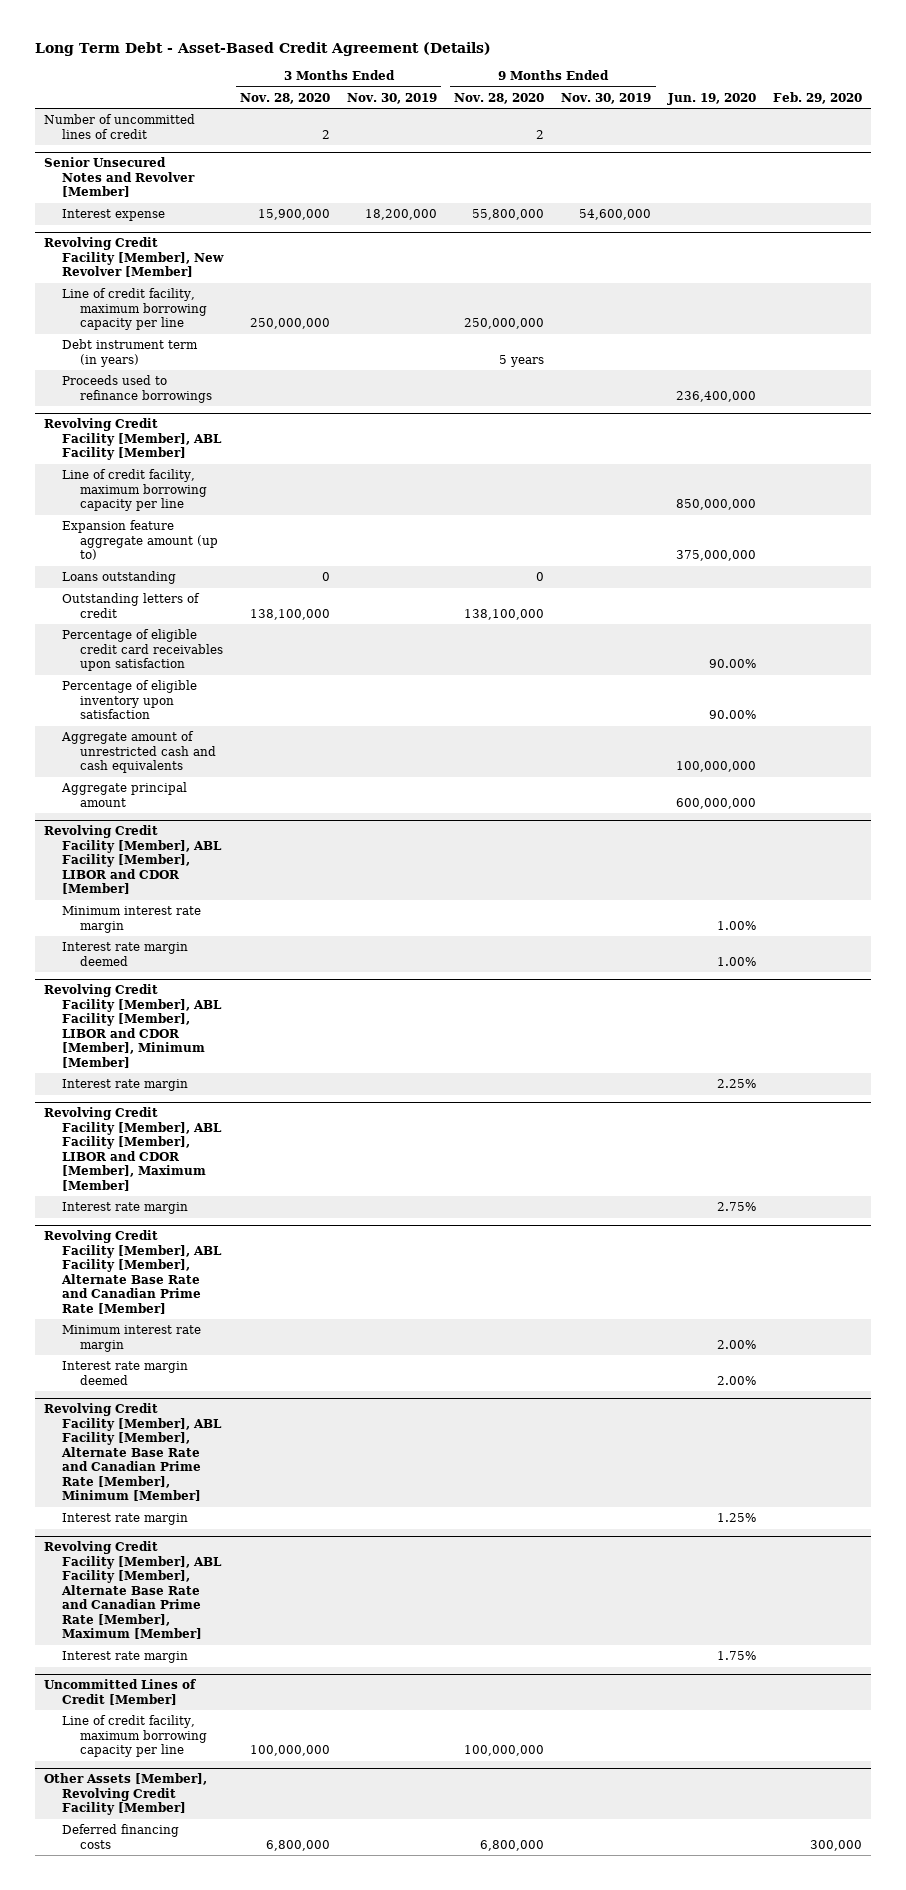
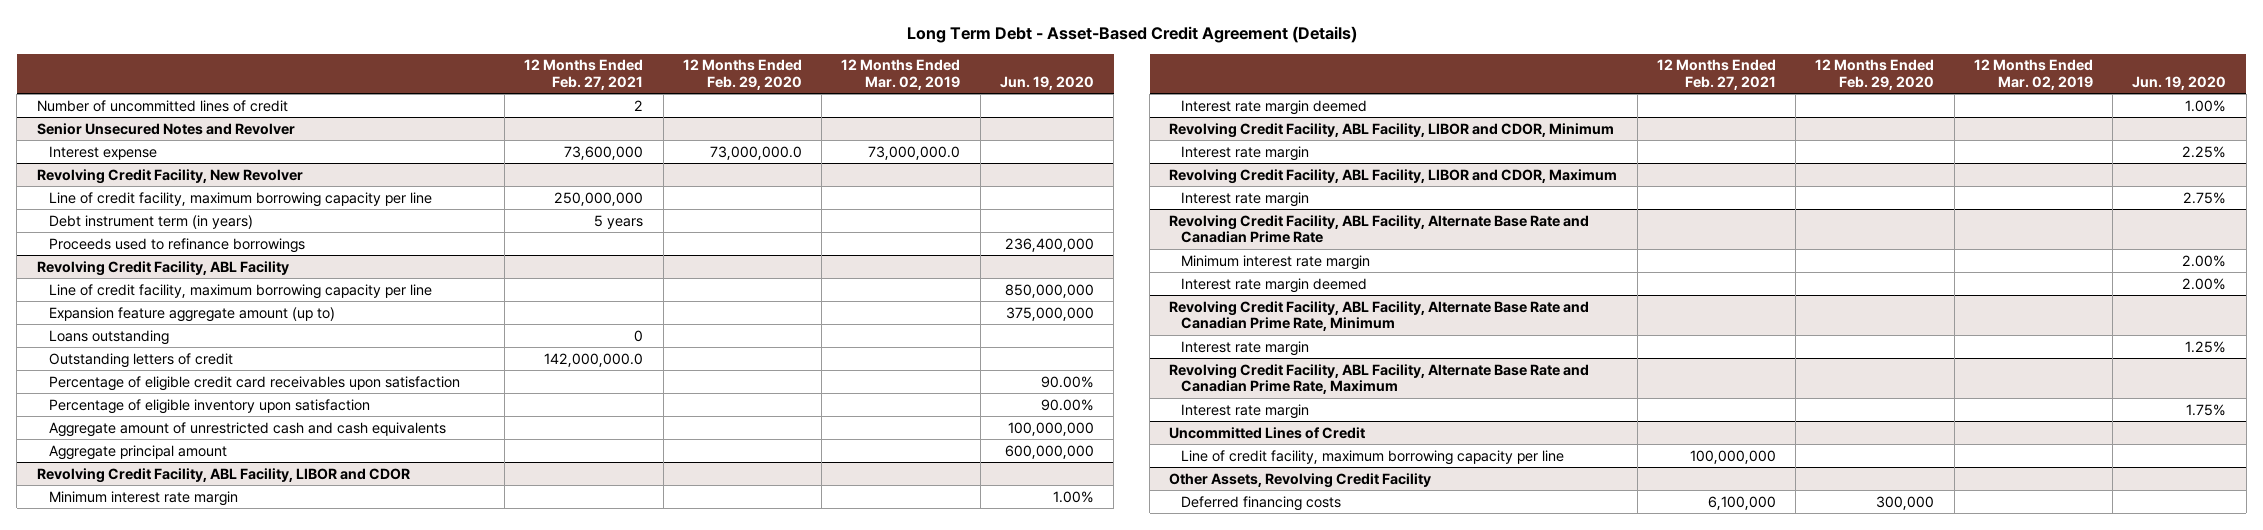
- | 3 Months Ended Nov. 28, 2020 | 3 Months Ended Nov. 30, 2019 | 9 Months Ended Nov. 28, 2020 | 9 Months Ended Nov. 30, 2019 | Jun. 19, 2020 | Feb. 29, 2020
+ | 12 Months Ended Feb. 27, 2021 | 12 Months Ended Feb. 29, 2020 | 12 Months Ended Mar. 02, 2019 | Jun. 19, 2020
- Senior Unsecured Notes and Revolver [Member]
+ Senior Unsecured Notes and Revolver
- Revolving Credit Facility [Member], New Revolver [Member]
+ Revolving Credit Facility, New Revolver
- Revolving Credit Facility [Member], ABL Facility [Member]
+ Revolving Credit Facility, ABL Facility
- Revolving Credit Facility [Member], ABL Facility [Member], LIBOR and CDOR [Member]
+ Revolving Credit Facility, ABL Facility, LIBOR and CDOR
- Revolving Credit Facility [Member], ABL Facility [Member], LIBOR and CDOR [Member], Minimum [Member]
+ Revolving Credit Facility, ABL Facility, LIBOR and CDOR, Minimum
- Revolving Credit Facility [Member], ABL Facility [Member], LIBOR and CDOR [Member], Maximum [Member]
+ Revolving Credit Facility, ABL Facility, LIBOR and CDOR, Maximum
- Revolving Credit Facility [Member], ABL Facility [Member], Alternate Base Rate and Canadian Prime Rate [Member]
+ Revolving Credit Facility, ABL Facility, Alternate Base Rate and Canadian Prime Rate
- Revolving Credit Facility [Member], ABL Facility [Member], Alternate Base Rate and Canadian Prime Rate [Member], Minimum [Member]
+ Revolving Credit Facility, ABL Facility, Alternate Base Rate and Canadian Prime Rate, Minimum
- Revolving Credit Facility [Member], ABL Facility [Member], Alternate Base Rate and Canadian Prime Rate [Member], Maximum [Member]
+ Revolving Credit Facility, ABL Facility, Alternate Base Rate and Canadian Prime Rate, Maximum
- Uncommitted Lines of Credit [Member]
+ Uncommitted Lines of Credit
- Other Assets [Member], Revolving Credit Facility [Member]
+ Other Assets, Revolving Credit Facility

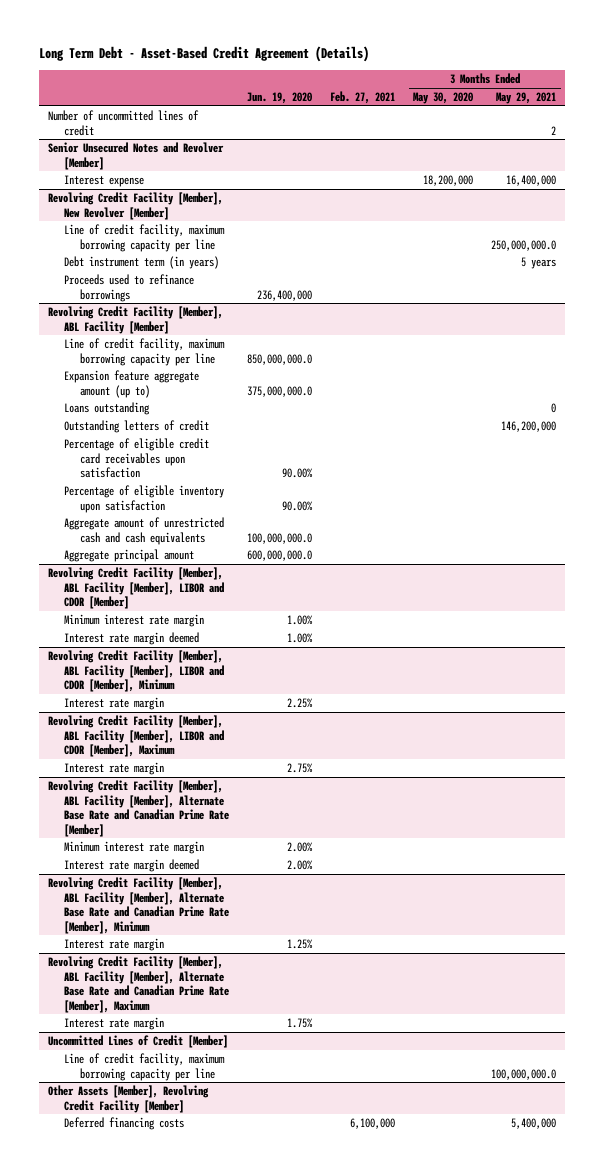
- | 12 Months Ended Feb. 27, 2021 | 12 Months Ended Feb. 29, 2020 | 12 Months Ended Mar. 02, 2019 | Jun. 19, 2020
+ | Jun. 19, 2020 | Feb. 27, 2021 | 3 Months Ended May 30, 2020 | 3 Months Ended May 29, 2021
- Senior Unsecured Notes and Revolver
+ Senior Unsecured Notes and Revolver [Member]
- Revolving Credit Facility, New Revolver
+ Revolving Credit Facility [Member], New Revolver [Member]
- Revolving Credit Facility, ABL Facility
- Line of credit facility, maximum borrowing capacity per line | | | | 850,000,000
- Expansion feature aggregate amount (up to) | | | | 375,000,000
+ Revolving Credit Facility [Member], ABL Facility [Member]
+ Line of credit facility, maximum borrowing capacity per line | 850,000,000.0 | | |
+ Expansion feature aggregate amount (up to) | 375,000,000.0 | | |
- Aggregate amount of unrestricted cash and cash equivalents | | | | 100,000,000
- Aggregate principal amount | | | | 600,000,000
- Revolving Credit Facility, ABL Facility, LIBOR and CDOR
+ Aggregate amount of unrestricted cash and cash equivalents | 100,000,000.0 | | |
+ Aggregate principal amount | 600,000,000.0 | | |
+ Revolving Credit Facility [Member], ABL Facility [Member], LIBOR and CDOR [Member]
- Revolving Credit Facility, ABL Facility, LIBOR and CDOR, Minimum
+ Revolving Credit Facility [Member], ABL Facility [Member], LIBOR and CDOR [Member], Minimum
- Revolving Credit Facility, ABL Facility, LIBOR and CDOR, Maximum
+ Revolving Credit Facility [Member], ABL Facility [Member], LIBOR and CDOR [Member], Maximum
- Revolving Credit Facility, ABL Facility, Alternate Base Rate and Canadian Prime Rate
+ Revolving Credit Facility [Member], ABL Facility [Member], Alternate Base Rate and Canadian Prime Rate [Member]
- Revolving Credit Facility, ABL Facility, Alternate Base Rate and Canadian Prime Rate, Minimum
+ Revolving Credit Facility [Member], ABL Facility [Member], Alternate Base Rate and Canadian Prime Rate [Member], Minimum
- Revolving Credit Facility, ABL Facility, Alternate Base Rate and Canadian Prime Rate, Maximum
+ Revolving Credit Facility [Member], ABL Facility [Member], Alternate Base Rate and Canadian Prime Rate [Member], Maximum
- Uncommitted Lines of Credit
+ Uncommitted Lines of Credit [Member]
- Other Assets, Revolving Credit Facility
+ Other Assets [Member], Revolving Credit Facility [Member]

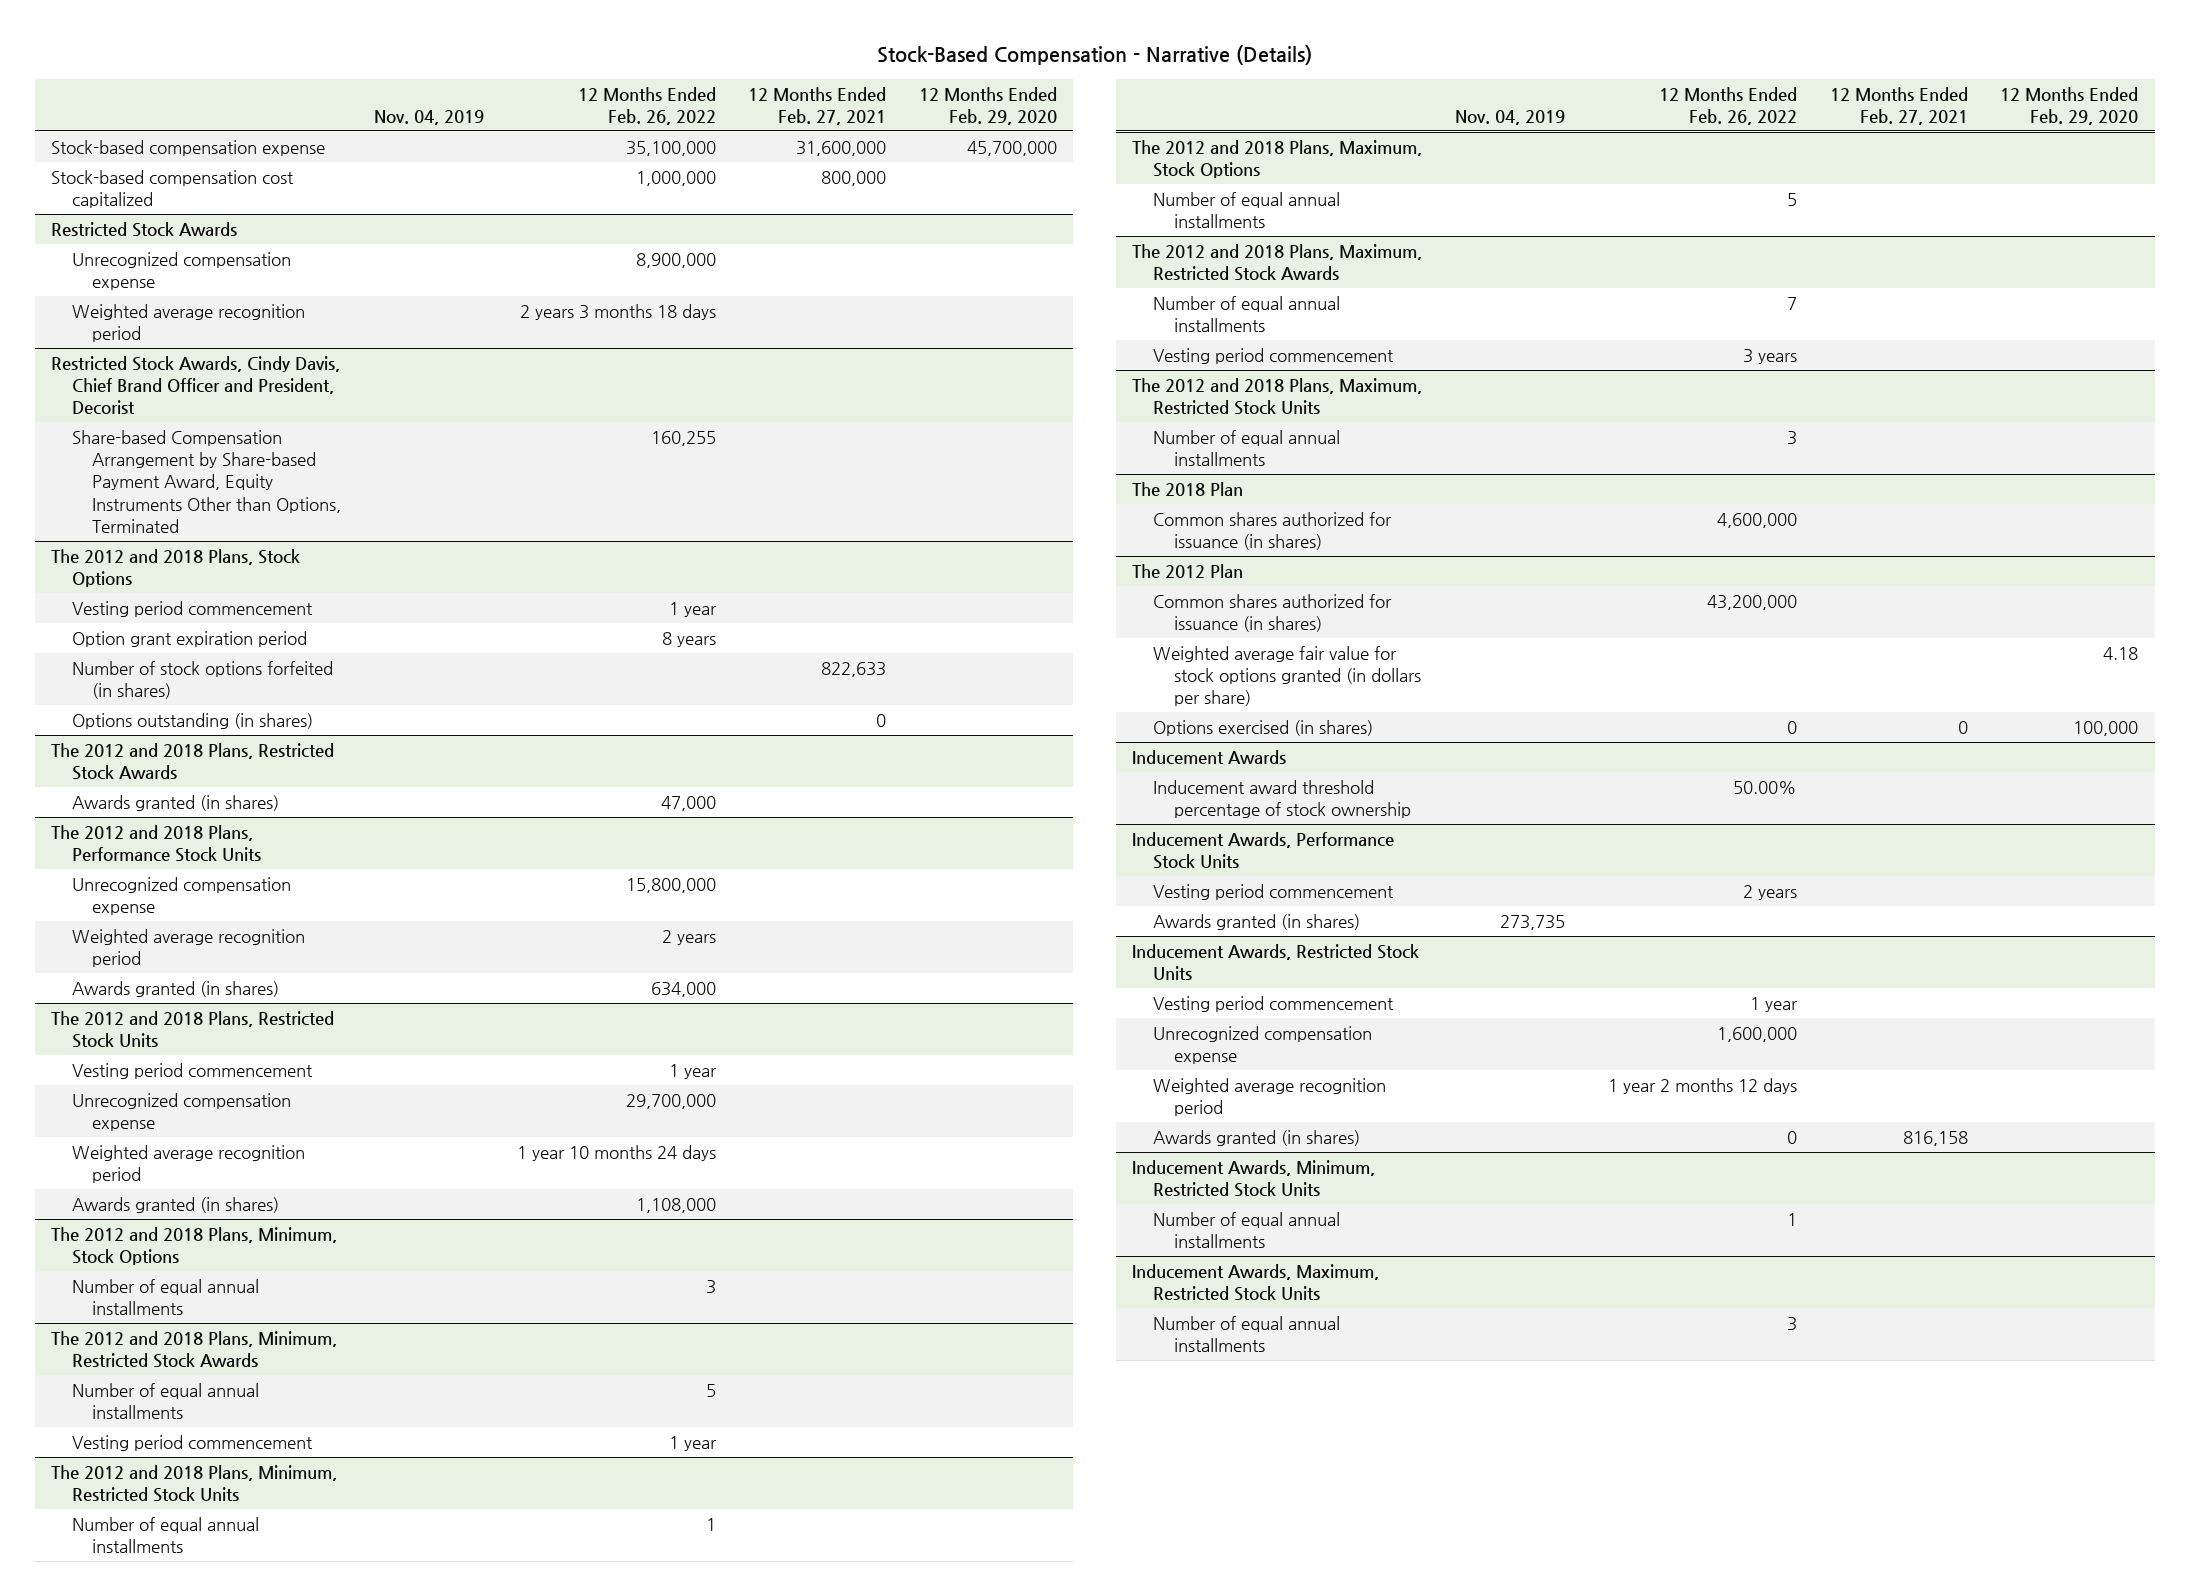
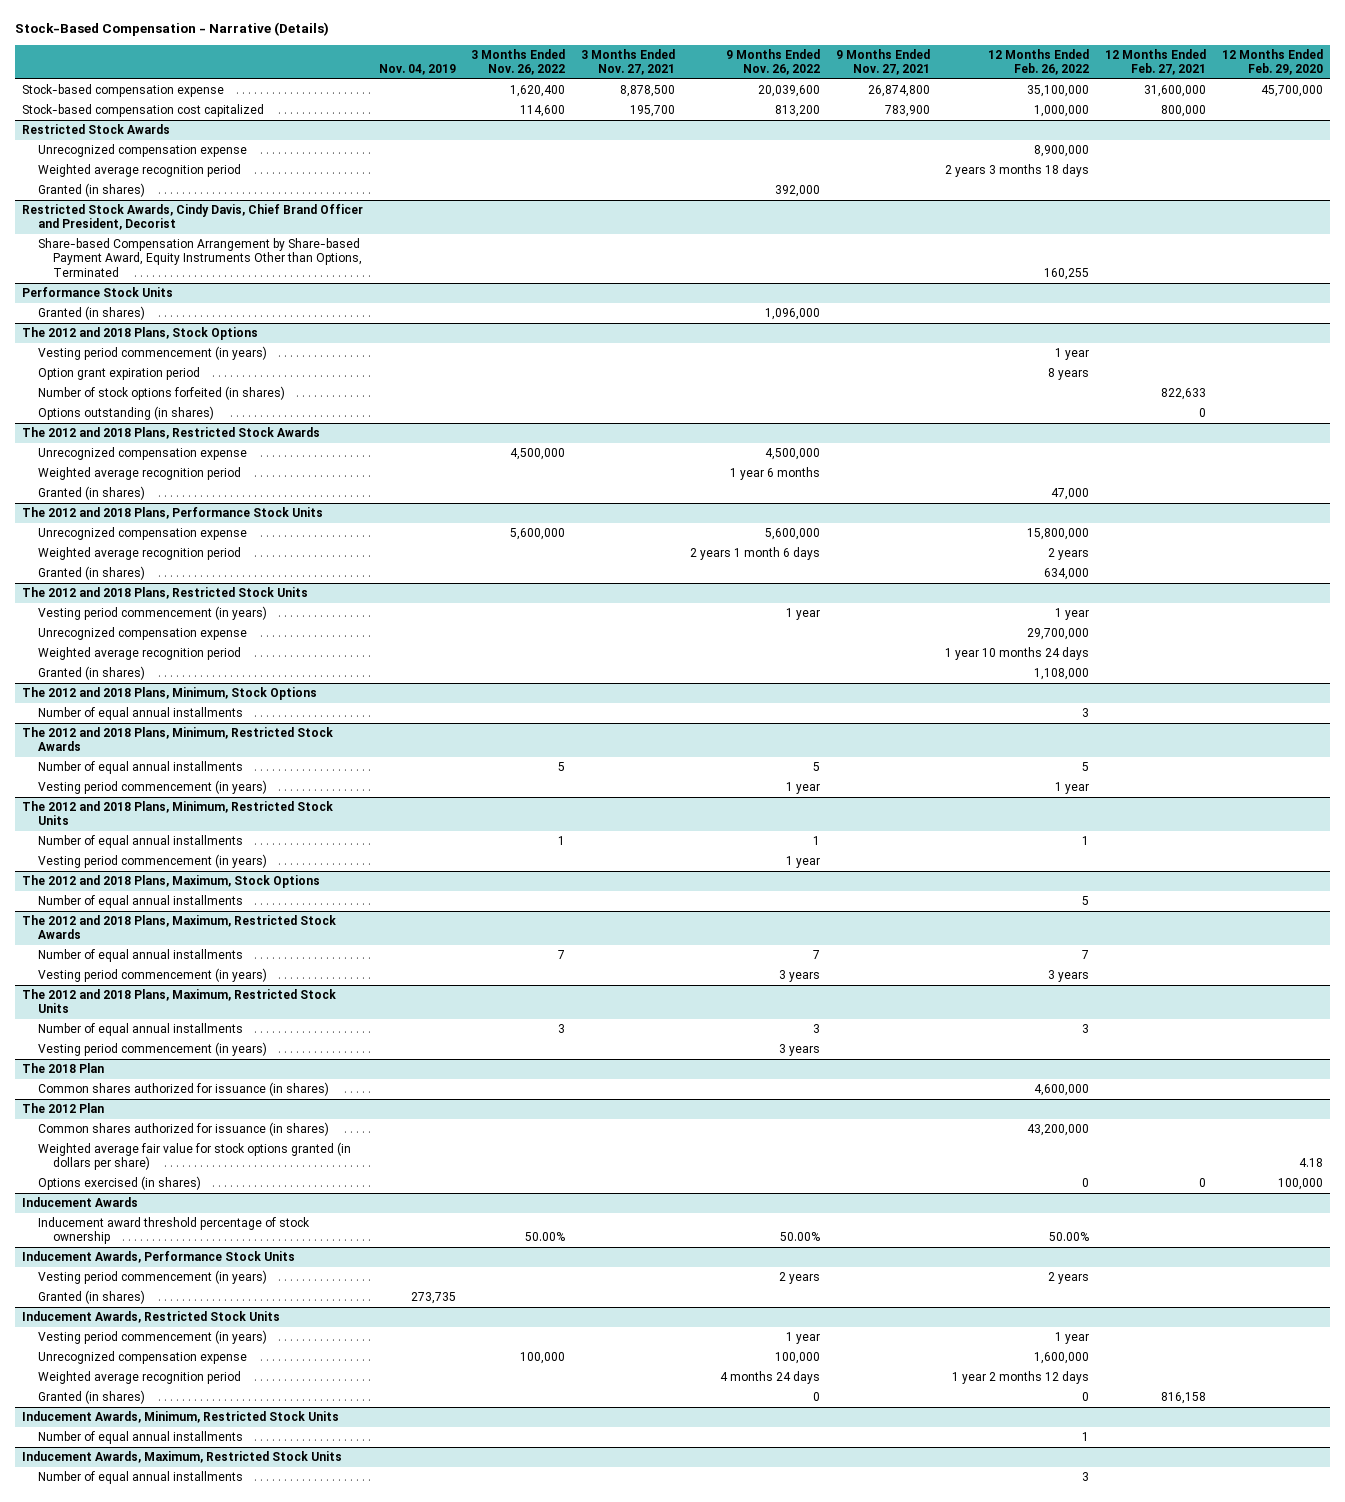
- | Nov. 04, 2019 | 12 Months Ended Feb. 26, 2022 | 12 Months Ended Feb. 27, 2021 | 12 Months Ended Feb. 29, 2020
+ | Nov. 04, 2019 | 3 Months Ended Nov. 26, 2022 | 3 Months Ended Nov. 27, 2021 | 9 Months Ended Nov. 26, 2022 | 9 Months Ended Nov. 27, 2021 | 12 Months Ended Feb. 26, 2022 | 12 Months Ended Feb. 27, 2021 | 12 Months Ended Feb. 29, 2020
@ Restricted Stock Awards
+ Granted (in shares) | | | | 392,000 | | | |
+ Performance Stock Units
+ Granted (in shares) | | | | 1,096,000 | | | |
@ The 2012 and 2018 Plans, Stock Options
- Vesting period commencement | | 1 year | |
+ Vesting period commencement (in years) | | | | | | 1 year | |
@ The 2012 and 2018 Plans, Restricted Stock Awards
- Awards granted (in shares) | | 47,000 | |
+ Unrecognized compensation expense | | 4,500,000 | | 4,500,000 | | | |
+ Weighted average recognition period | | | | 1 year 6 months | | | |
+ Granted (in shares) | | | | | | 47,000 | |
@ The 2012 and 2018 Plans, Performance Stock Units
- Awards granted (in shares) | | 634,000 | |
+ Granted (in shares) | | | | | | 634,000 | |
@ The 2012 and 2018 Plans, Restricted Stock Units
- Vesting period commencement | | 1 year | |
+ Vesting period commencement (in years) | | | | 1 year | | 1 year | |
- Awards granted (in shares) | | 1,108,000 | |
+ Granted (in shares) | | | | | | 1,108,000 | |
@ The 2012 and 2018 Plans, Minimum, Restricted Stock Awards
- Vesting period commencement | | 1 year | |
+ Vesting period commencement (in years) | | | | 1 year | | 1 year | |
@ The 2012 and 2018 Plans, Minimum, Restricted Stock Units
+ Vesting period commencement (in years) | | | | 1 year | | | |
@ The 2012 and 2018 Plans, Maximum, Restricted Stock Awards
- Vesting period commencement | | 3 years | |
+ Vesting period commencement (in years) | | | | 3 years | | 3 years | |
@ The 2012 and 2018 Plans, Maximum, Restricted Stock Units
+ Vesting period commencement (in years) | | | | 3 years | | | |
@ Inducement Awards, Performance Stock Units
- Vesting period commencement | | 2 years | |
- Awards granted (in shares) | 273,735 | | |
+ Vesting period commencement (in years) | | | | 2 years | | 2 years | |
+ Granted (in shares) | 273,735 | | | | | | |
@ Inducement Awards, Restricted Stock Units
- Vesting period commencement | | 1 year | |
+ Vesting period commencement (in years) | | | | 1 year | | 1 year | |
- Awards granted (in shares) | | 0 | 816,158 |
+ Granted (in shares) | | | | 0 | | 0 | 816,158 |

